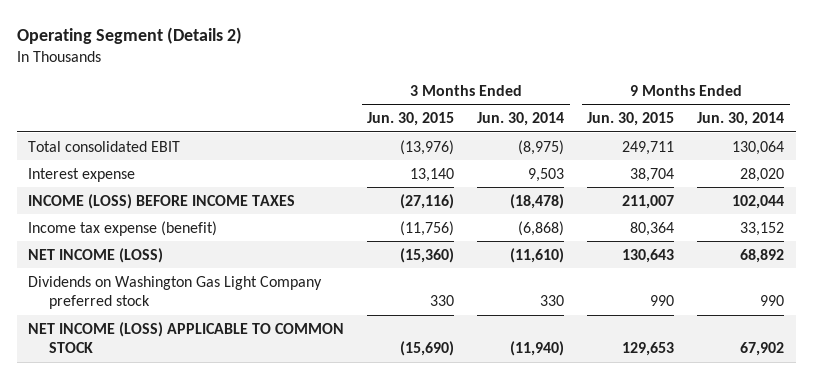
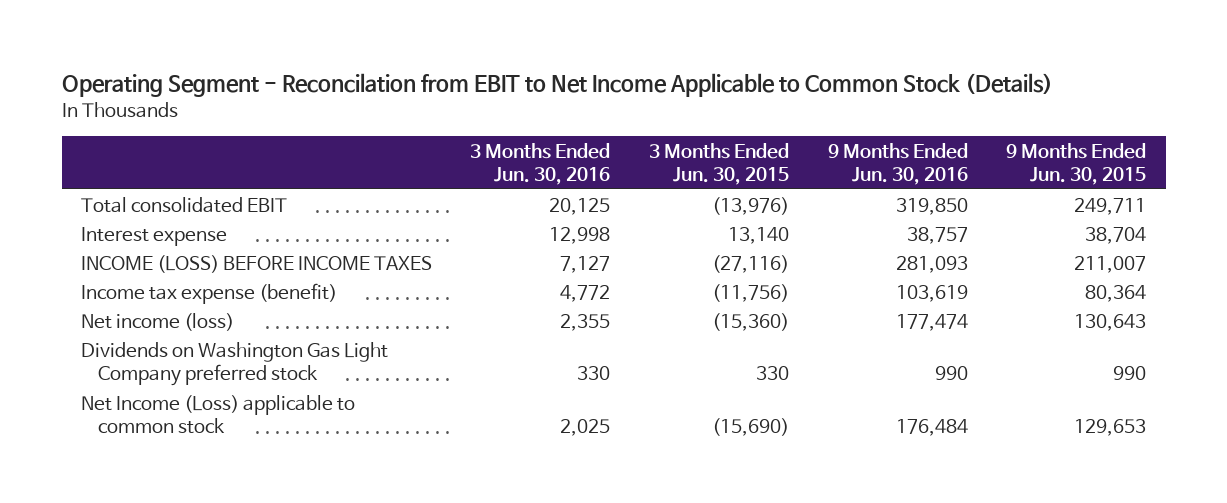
- Operating Segment (Details 2)
+ Operating Segment - Reconcilation from EBIT to Net Income Applicable to Common Stock (Details)
- | 3 Months Ended Jun. 30, 2015 | 3 Months Ended Jun. 30, 2014 | 9 Months Ended Jun. 30, 2015 | 9 Months Ended Jun. 30, 2014
+ | 3 Months Ended Jun. 30, 2016 | 3 Months Ended Jun. 30, 2015 | 9 Months Ended Jun. 30, 2016 | 9 Months Ended Jun. 30, 2015
- NET INCOME (LOSS) | (15,360) | (11,610) | 130,643 | 68,892
+ Net income (loss) | 2,355 | (15,360) | 177,474 | 130,643
- NET INCOME (LOSS) APPLICABLE TO COMMON STOCK | (15,690) | (11,940) | 129,653 | 67,902
+ Net Income (Loss) applicable to common stock | 2,025 | (15,690) | 176,484 | 129,653

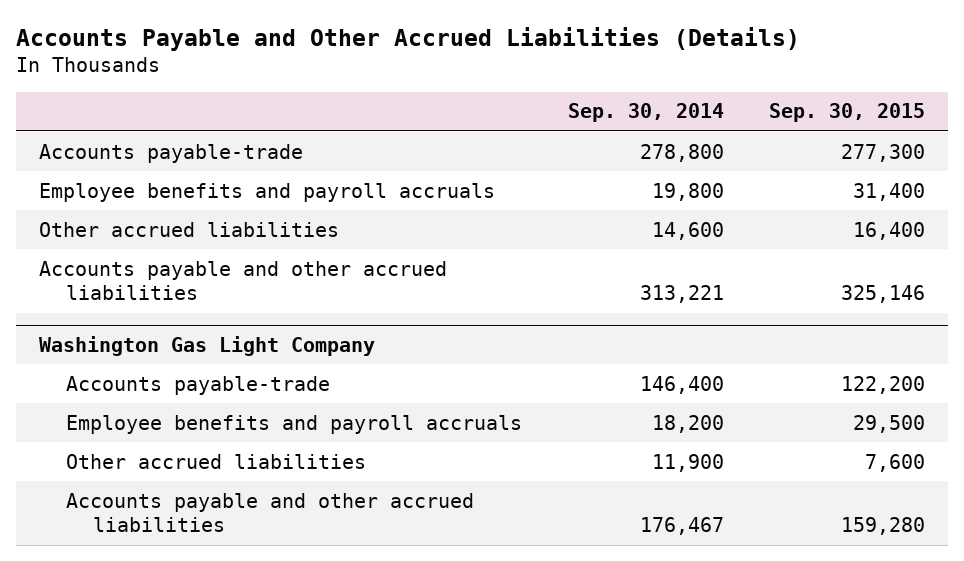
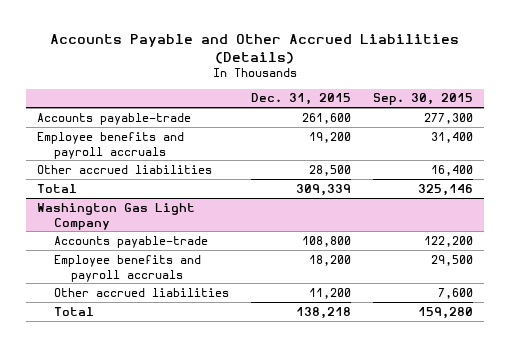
- | Sep. 30, 2014 | Sep. 30, 2015
+ | Dec. 31, 2015 | Sep. 30, 2015
- Accounts payable and other accrued liabilities | 313,221 | 325,146
+ Total | 309,339 | 325,146
@ Washington Gas Light Company
- Accounts payable and other accrued liabilities | 176,467 | 159,280
+ Total | 138,218 | 159,280

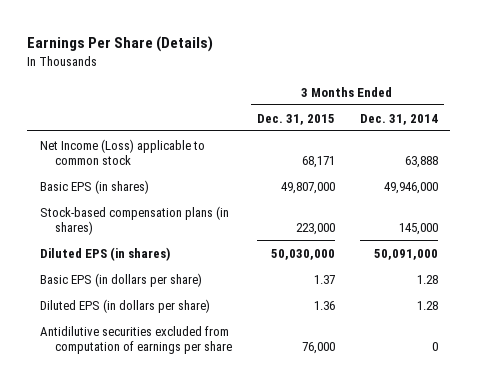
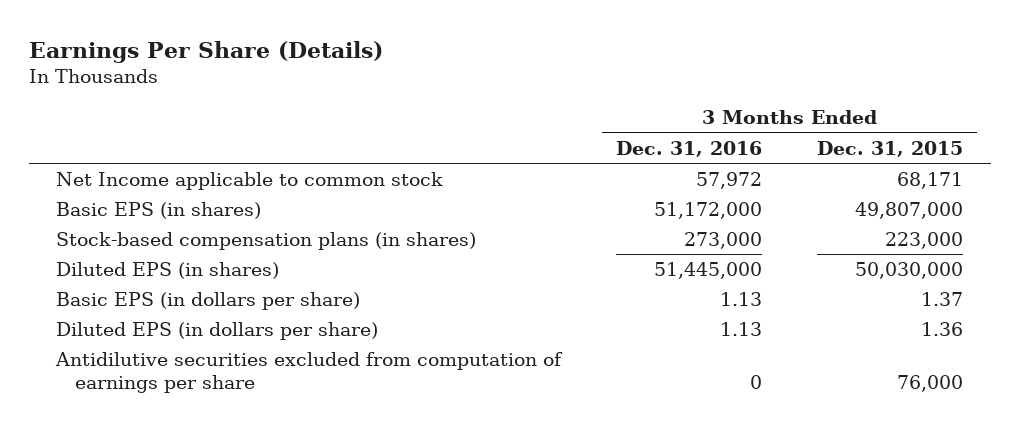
- | 3 Months Ended Dec. 31, 2015 | 3 Months Ended Dec. 31, 2014
+ | 3 Months Ended Dec. 31, 2016 | 3 Months Ended Dec. 31, 2015
- Net Income (Loss) applicable to common stock | 68,171 | 63,888
+ Net Income applicable to common stock | 57,972 | 68,171

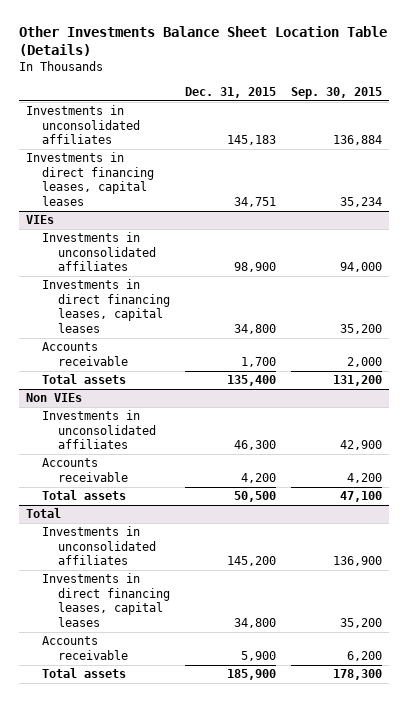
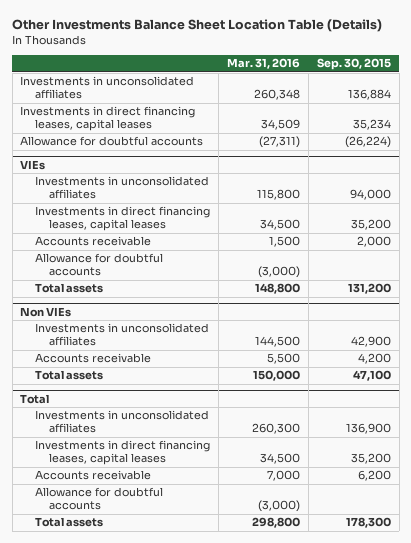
- | Dec. 31, 2015 | Sep. 30, 2015
+ | Mar. 31, 2016 | Sep. 30, 2015
+ Allowance for doubtful accounts | (27,311) | (26,224)
@ VIEs
+ Allowance for doubtful accounts | (3,000) |
@ Total
+ Allowance for doubtful accounts | (3,000) |

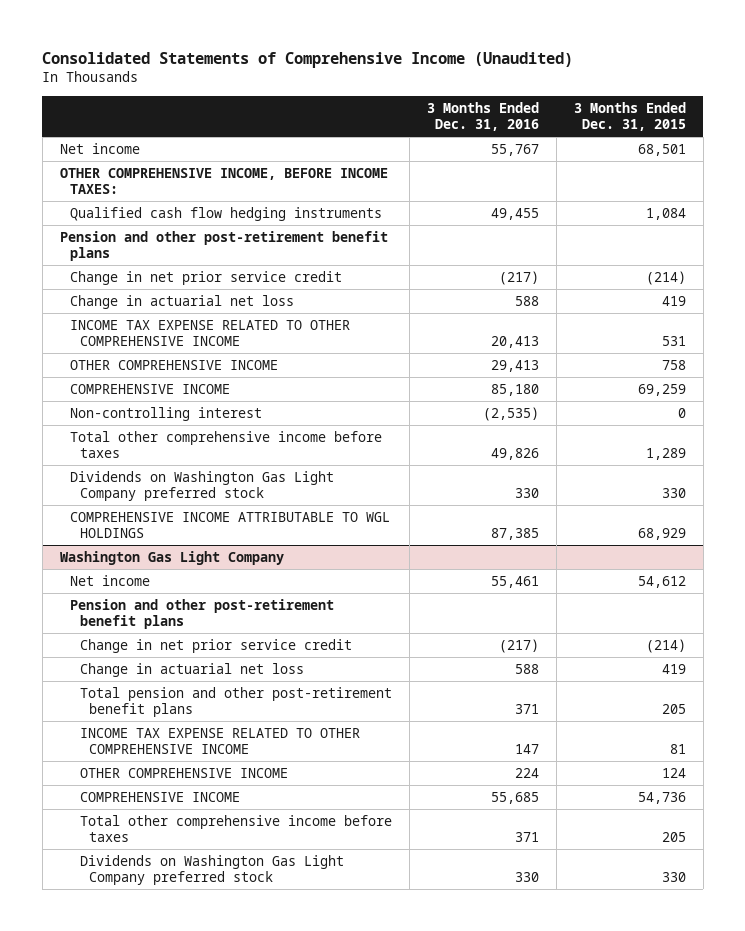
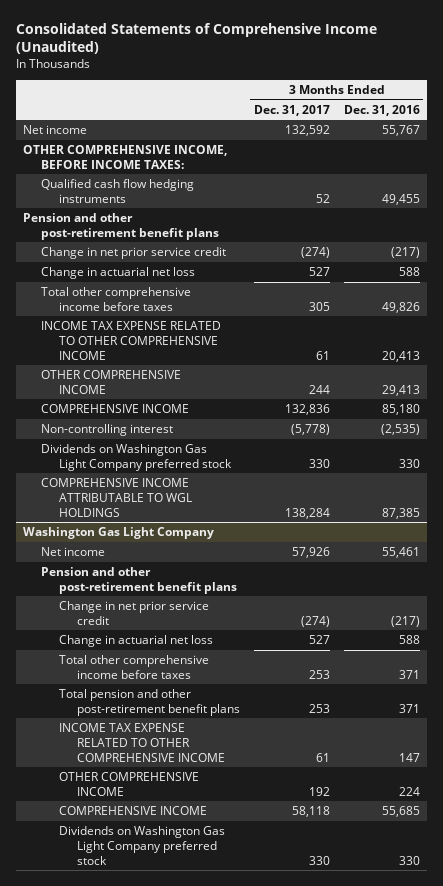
- | 3 Months Ended Dec. 31, 2016 | 3 Months Ended Dec. 31, 2015
+ | 3 Months Ended Dec. 31, 2017 | 3 Months Ended Dec. 31, 2016
moved up: Total other comprehensive income before taxes | 305 | 49,826
@ Washington Gas Light Company
moved up: Total other comprehensive income before taxes | 253 | 371

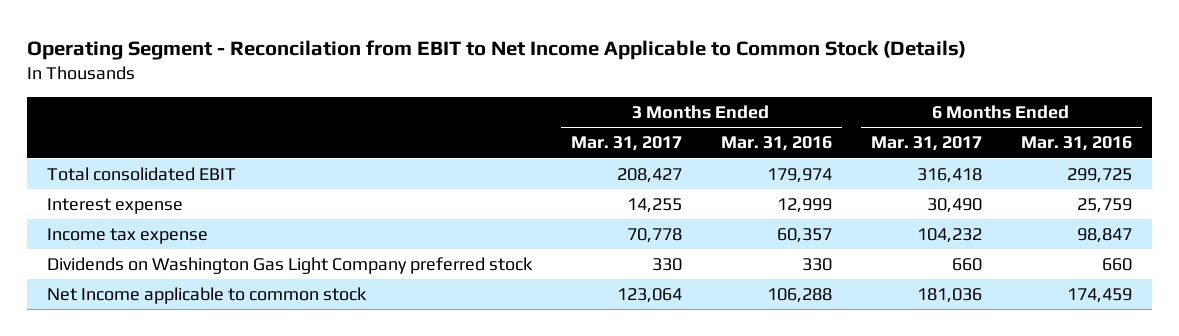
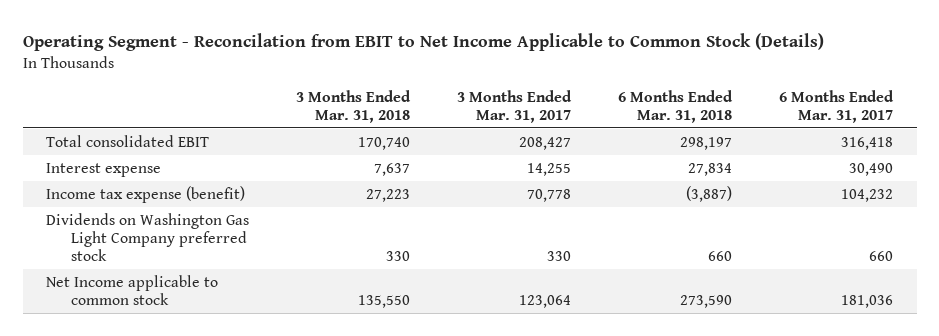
- | 3 Months Ended Mar. 31, 2017 | 3 Months Ended Mar. 31, 2016 | 6 Months Ended Mar. 31, 2017 | 6 Months Ended Mar. 31, 2016
+ | 3 Months Ended Mar. 31, 2018 | 3 Months Ended Mar. 31, 2017 | 6 Months Ended Mar. 31, 2018 | 6 Months Ended Mar. 31, 2017
- Income tax expense | 70,778 | 60,357 | 104,232 | 98,847
+ Income tax expense (benefit) | 27,223 | 70,778 | (3,887) | 104,232

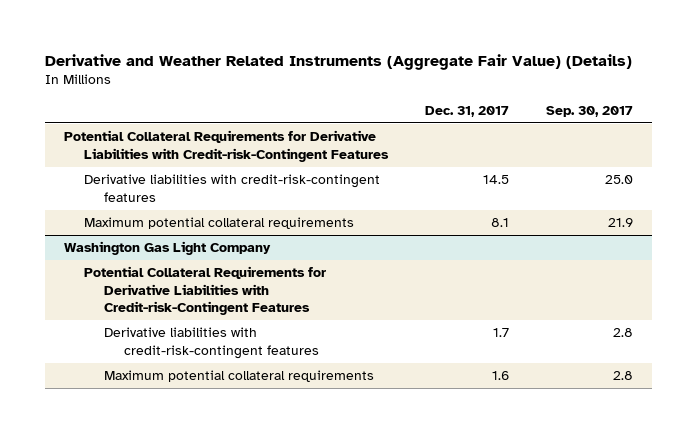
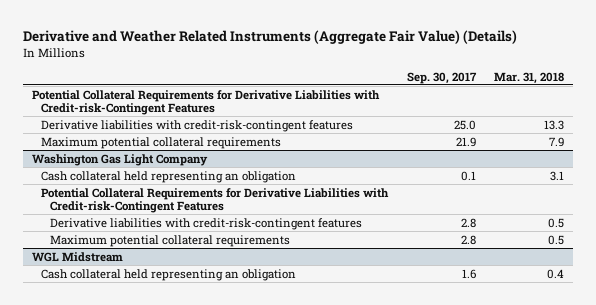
- | Dec. 31, 2017 | Sep. 30, 2017
+ | Sep. 30, 2017 | Mar. 31, 2018
@ Washington Gas Light Company
+ Cash collateral held representing an obligation | 0.1 | 3.1
+ WGL Midstream
+ Cash collateral held representing an obligation | 1.6 | 0.4

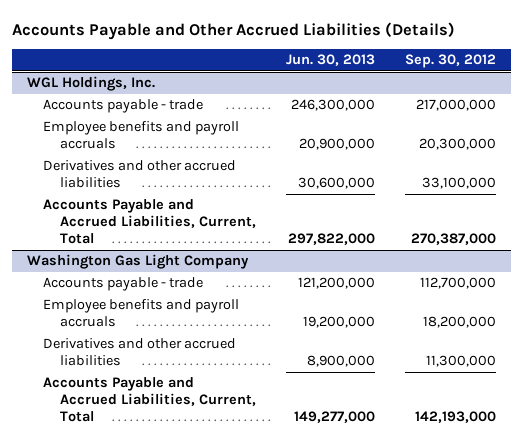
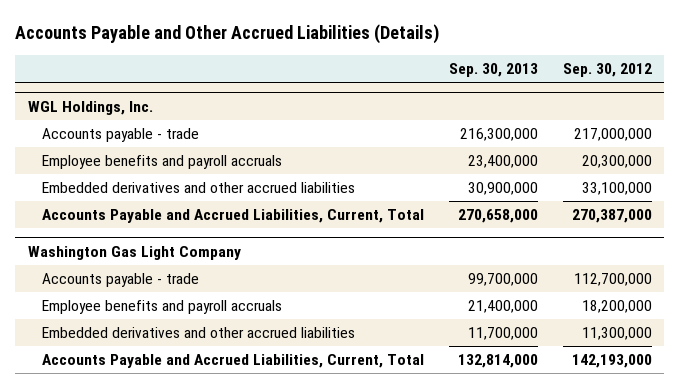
- | Jun. 30, 2013 | Sep. 30, 2012
+ | Sep. 30, 2013 | Sep. 30, 2012
@ WGL Holdings, Inc.
- Derivatives and other accrued liabilities | 30,600,000 | 33,100,000
+ Embedded derivatives and other accrued liabilities | 30,900,000 | 33,100,000
@ Washington Gas Light Company
- Derivatives and other accrued liabilities | 8,900,000 | 11,300,000
+ Embedded derivatives and other accrued liabilities | 11,700,000 | 11,300,000

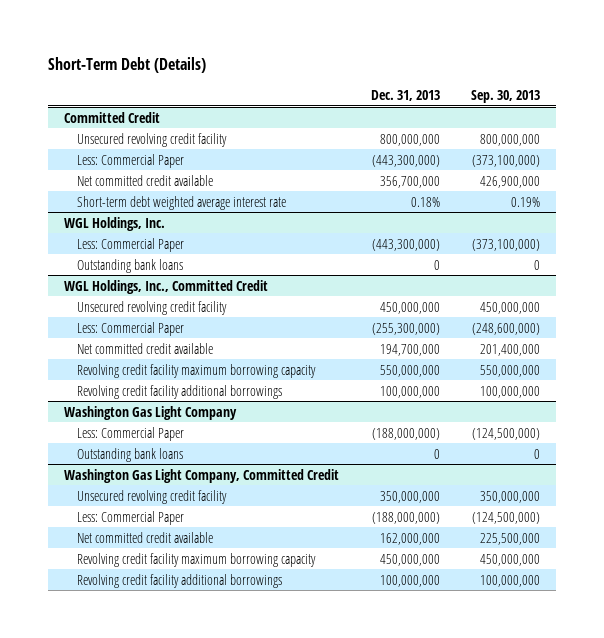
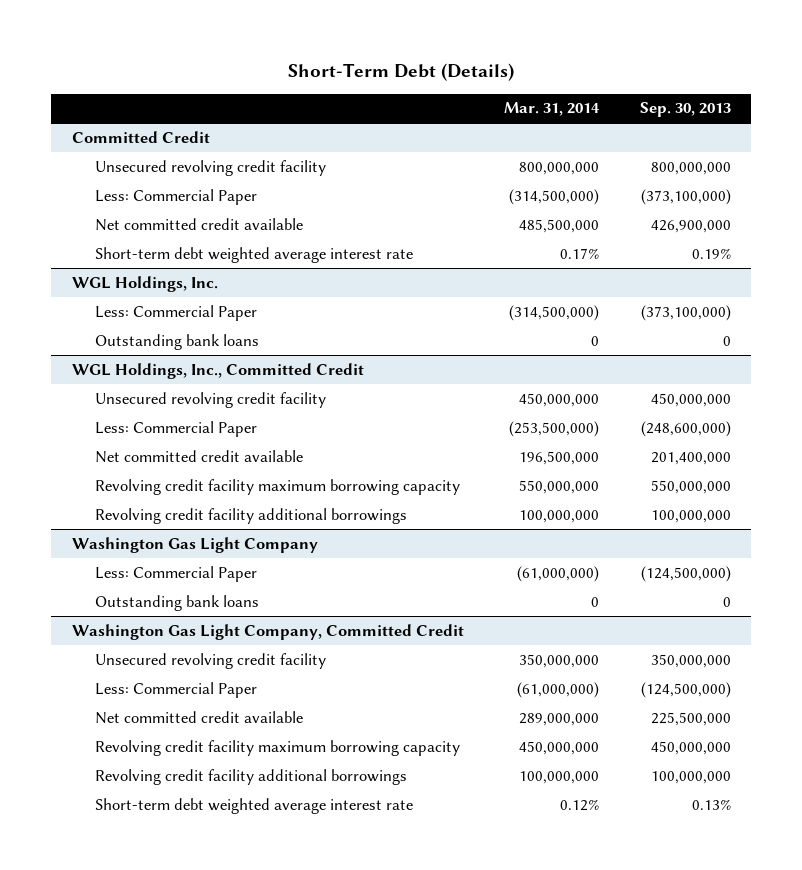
- | Dec. 31, 2013 | Sep. 30, 2013
+ | Mar. 31, 2014 | Sep. 30, 2013
@ Washington Gas Light Company, Committed Credit
+ Short-term debt weighted average interest rate | 0.12% | 0.13%

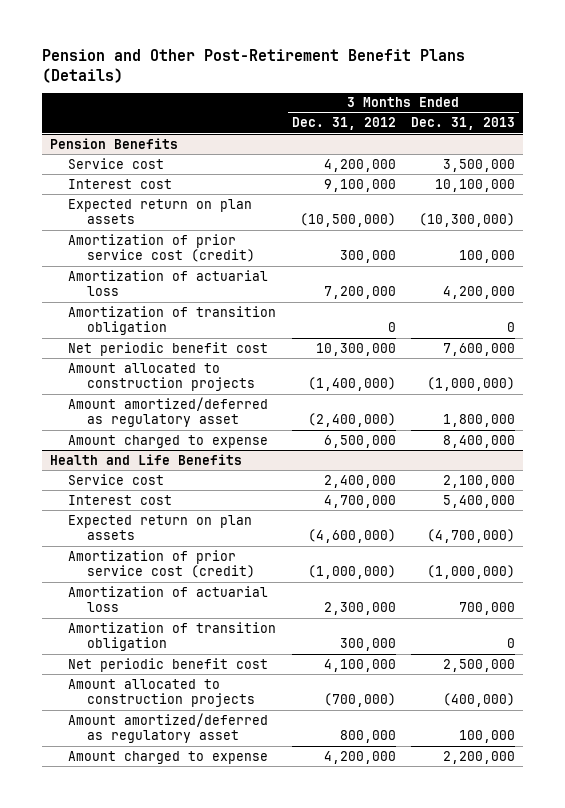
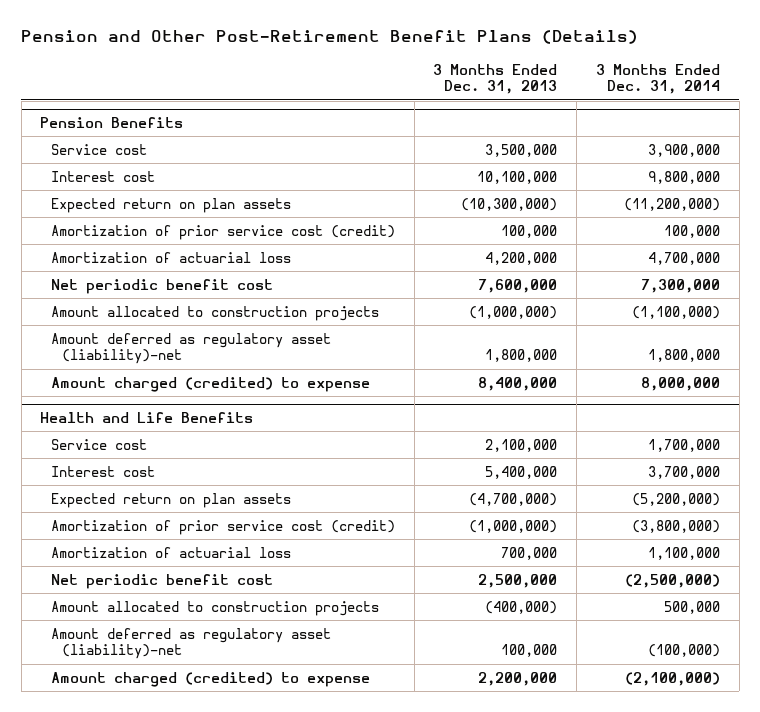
- | 3 Months Ended Dec. 31, 2012 | 3 Months Ended Dec. 31, 2013
+ | 3 Months Ended Dec. 31, 2013 | 3 Months Ended Dec. 31, 2014
@ Pension Benefits
- Amortization of transition obligation | 0 | 0
- Amount amortized/deferred as regulatory asset | (2,400,000) | 1,800,000
- Amount charged to expense | 6,500,000 | 8,400,000
+ Amount deferred as regulatory asset (liability)-net | 1,800,000 | 1,800,000
+ Amount charged (credited) to expense | 8,400,000 | 8,000,000
@ Health and Life Benefits
- Amortization of transition obligation | 300,000 | 0
- Amount amortized/deferred as regulatory asset | 800,000 | 100,000
- Amount charged to expense | 4,200,000 | 2,200,000
+ Amount deferred as regulatory asset (liability)-net | 100,000 | (100,000)
+ Amount charged (credited) to expense | 2,200,000 | (2,100,000)

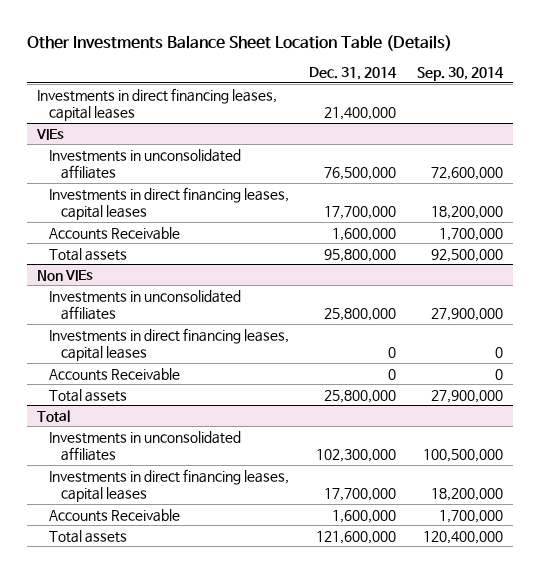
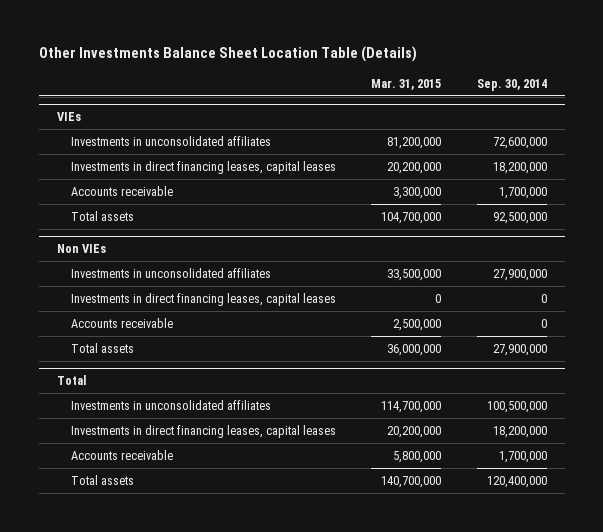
- | Dec. 31, 2014 | Sep. 30, 2014
+ | Mar. 31, 2015 | Sep. 30, 2014
- Investments in direct financing leases, capital leases | 21,400,000 |
@ VIEs
- Accounts Receivable | 1,600,000 | 1,700,000
+ Accounts receivable | 3,300,000 | 1,700,000
@ Non VIEs
- Accounts Receivable | 0 | 0
+ Accounts receivable | 2,500,000 | 0
@ Total
- Accounts Receivable | 1,600,000 | 1,700,000
+ Accounts receivable | 5,800,000 | 1,700,000

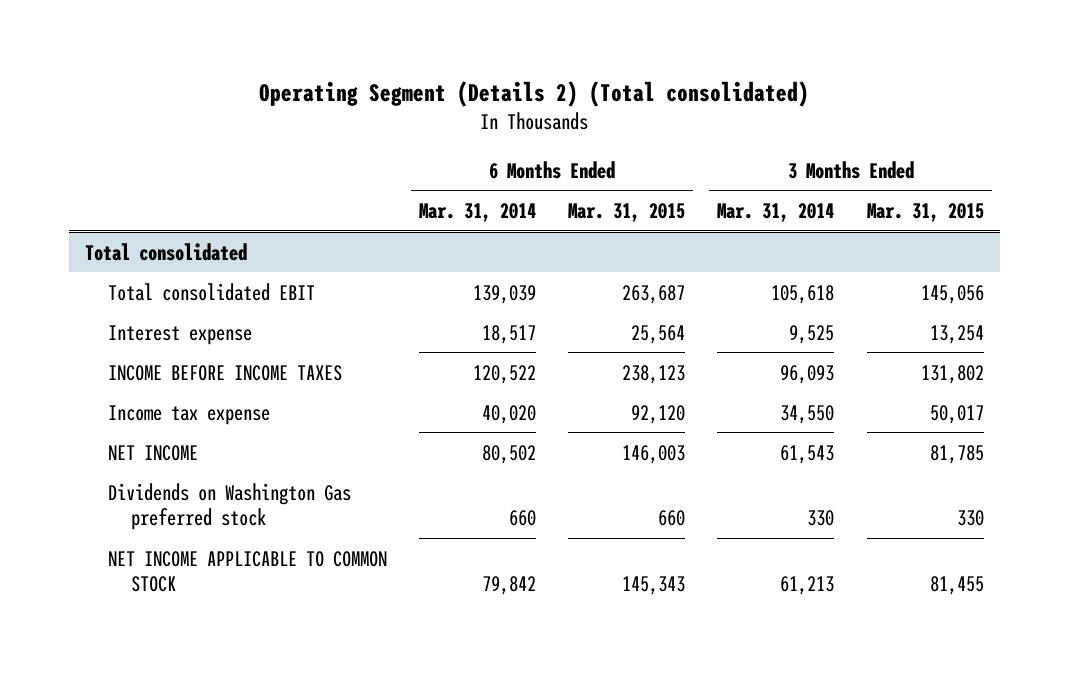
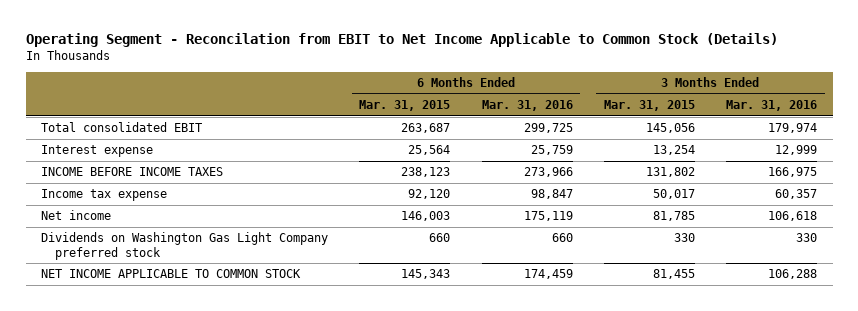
- Operating Segment (Details 2) (Total consolidated)
+ Operating Segment - Reconcilation from EBIT to Net Income Applicable to Common Stock (Details)
- | 6 Months Ended Mar. 31, 2014 | 6 Months Ended Mar. 31, 2015 | 3 Months Ended Mar. 31, 2014 | 3 Months Ended Mar. 31, 2015
+ | 6 Months Ended Mar. 31, 2015 | 6 Months Ended Mar. 31, 2016 | 3 Months Ended Mar. 31, 2015 | 3 Months Ended Mar. 31, 2016
- Total consolidated
- NET INCOME | 80,502 | 146,003 | 61,543 | 81,785
- Dividends on Washington Gas preferred stock | 660 | 660 | 330 | 330
+ Net income | 146,003 | 175,119 | 81,785 | 106,618
+ Dividends on Washington Gas Light Company preferred stock | 660 | 660 | 330 | 330

